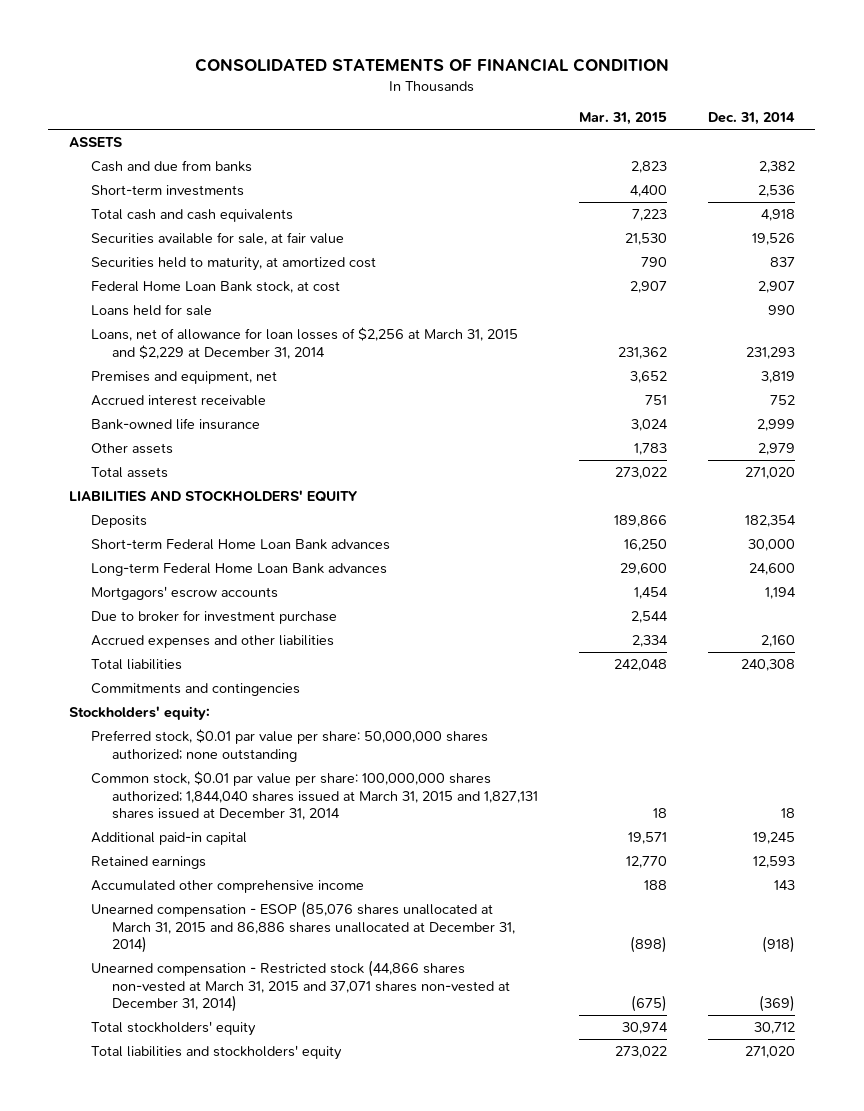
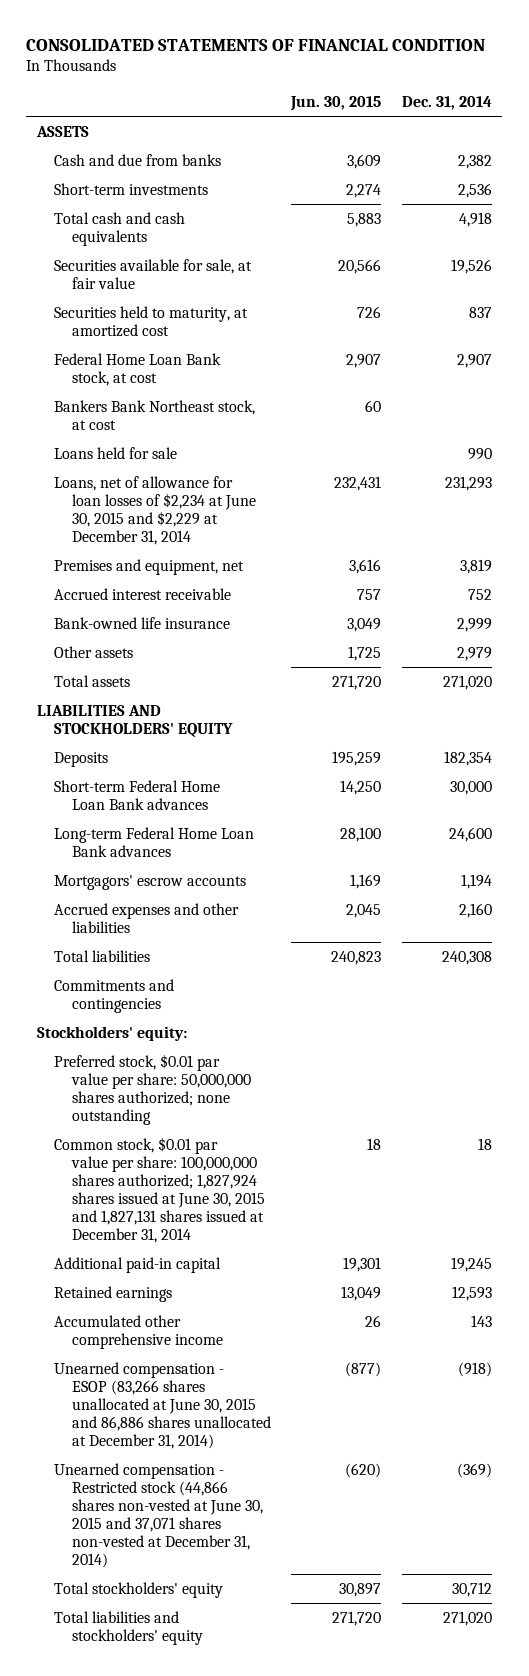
- | Mar. 31, 2015 | Dec. 31, 2014
+ | Jun. 30, 2015 | Dec. 31, 2014
+ Bankers Bank Northeast stock, at cost | 60 |
- Loans, net of allowance for loan losses of $2,256 at March 31, 2015 and $2,229 at December 31, 2014 | 231,362 | 231,293
+ Loans, net of allowance for loan losses of $2,234 at June 30, 2015 and $2,229 at December 31, 2014 | 232,431 | 231,293
- Due to broker for investment purchase | 2,544 |
- Common stock, $0.01 par value per share: 100,000,000 shares authorized; 1,844,040 shares issued at March 31, 2015 and 1,827,131 shares issued at December 31, 2014 | 18 | 18
+ Common stock, $0.01 par value per share: 100,000,000 shares authorized; 1,827,924 shares issued at June 30, 2015 and 1,827,131 shares issued at December 31, 2014 | 18 | 18
- Unearned compensation - ESOP (85,076 shares unallocated at March 31, 2015 and 86,886 shares unallocated at December 31, 2014) | (898) | (918)
- Unearned compensation - Restricted stock (44,866 shares non-vested at March 31, 2015 and 37,071 shares non-vested at December 31, 2014) | (675) | (369)
+ Unearned compensation - ESOP (83,266 shares unallocated at June 30, 2015 and 86,886 shares unallocated at December 31, 2014) | (877) | (918)
+ Unearned compensation - Restricted stock (44,866 shares non-vested at June 30, 2015 and 37,071 shares non-vested at December 31, 2014) | (620) | (369)

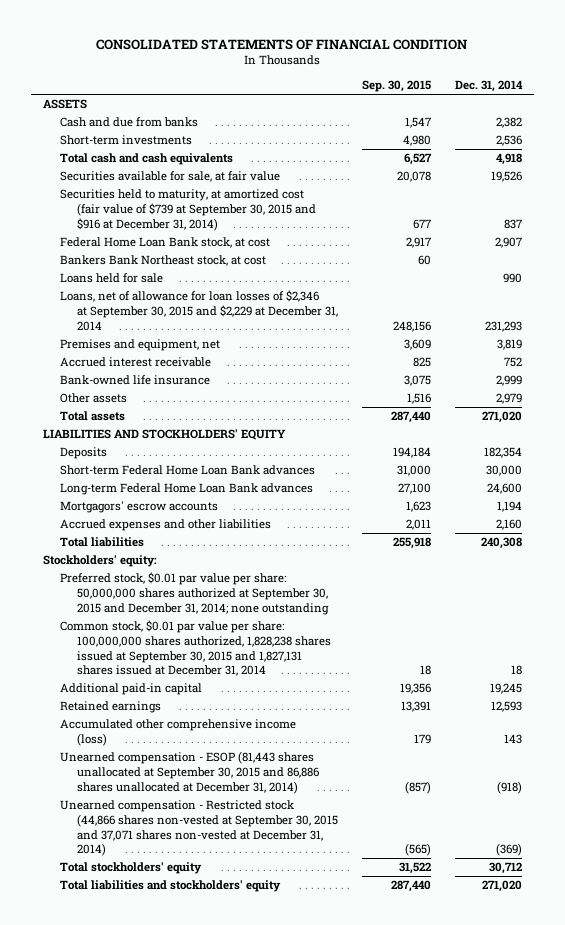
- | Jun. 30, 2015 | Dec. 31, 2014
+ | Sep. 30, 2015 | Dec. 31, 2014
- Securities held to maturity, at amortized cost | 726 | 837
+ Securities held to maturity, at amortized cost (fair value of $739 at September 30, 2015 and $916 at December 31, 2014) | 677 | 837
- Loans, net of allowance for loan losses of $2,234 at June 30, 2015 and $2,229 at December 31, 2014 | 232,431 | 231,293
+ Loans, net of allowance for loan losses of $2,346 at September 30, 2015 and $2,229 at December 31, 2014 | 248,156 | 231,293
- Commitments and contingencies
- Preferred stock, $0.01 par value per share: 50,000,000 shares authorized; none outstanding
- Common stock, $0.01 par value per share: 100,000,000 shares authorized; 1,827,924 shares issued at June 30, 2015 and 1,827,131 shares issued at December 31, 2014 | 18 | 18
+ Preferred stock, $0.01 par value per share: 50,000,000 shares authorized at September 30, 2015 and December 31, 2014; none outstanding
+ Common stock, $0.01 par value per share: 100,000,000 shares authorized, 1,828,238 shares issued at September 30, 2015 and 1,827,131 shares issued at December 31, 2014 | 18 | 18
- Accumulated other comprehensive income | 26 | 143
- Unearned compensation - ESOP (83,266 shares unallocated at June 30, 2015 and 86,886 shares unallocated at December 31, 2014) | (877) | (918)
- Unearned compensation - Restricted stock (44,866 shares non-vested at June 30, 2015 and 37,071 shares non-vested at December 31, 2014) | (620) | (369)
+ Accumulated other comprehensive income (loss) | 179 | 143
+ Unearned compensation - ESOP (81,443 shares unallocated at September 30, 2015 and 86,886 shares unallocated at December 31, 2014) | (857) | (918)
+ Unearned compensation - Restricted stock (44,866 shares non-vested at September 30, 2015 and 37,071 shares non-vested at December 31, 2014) | (565) | (369)

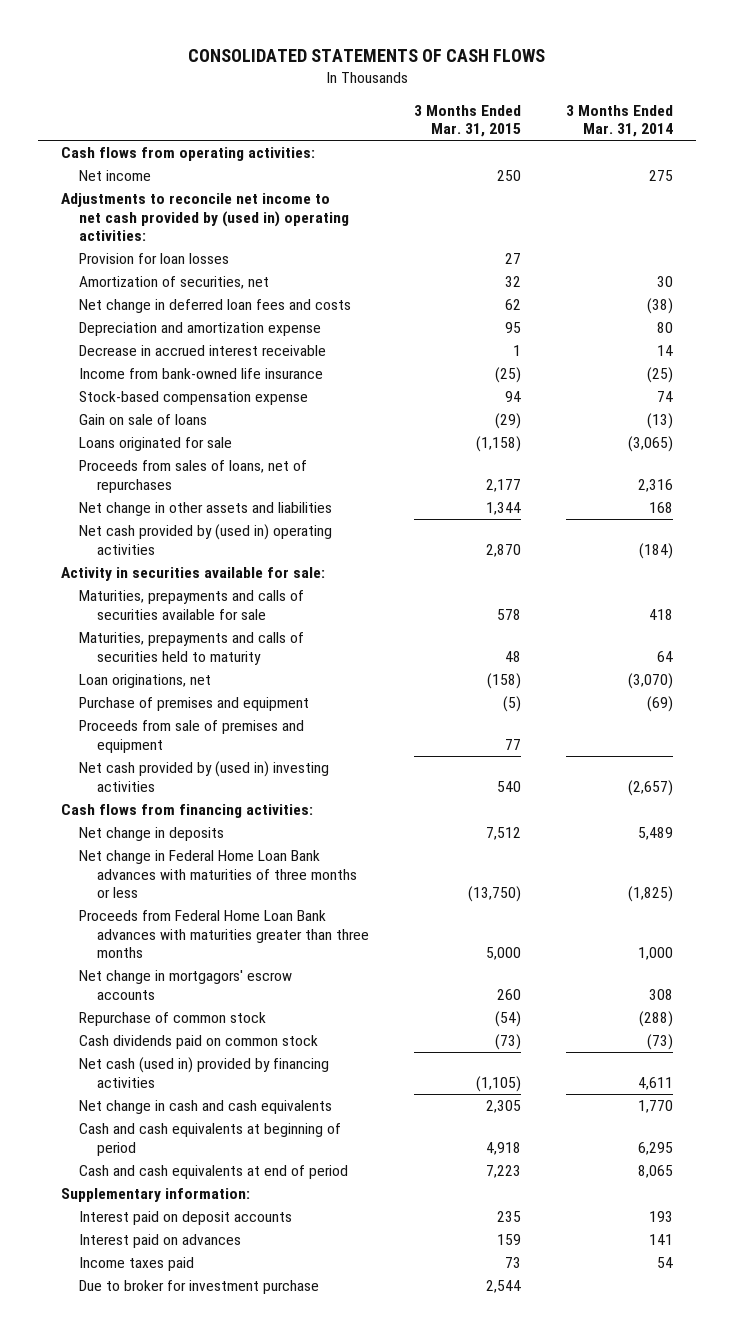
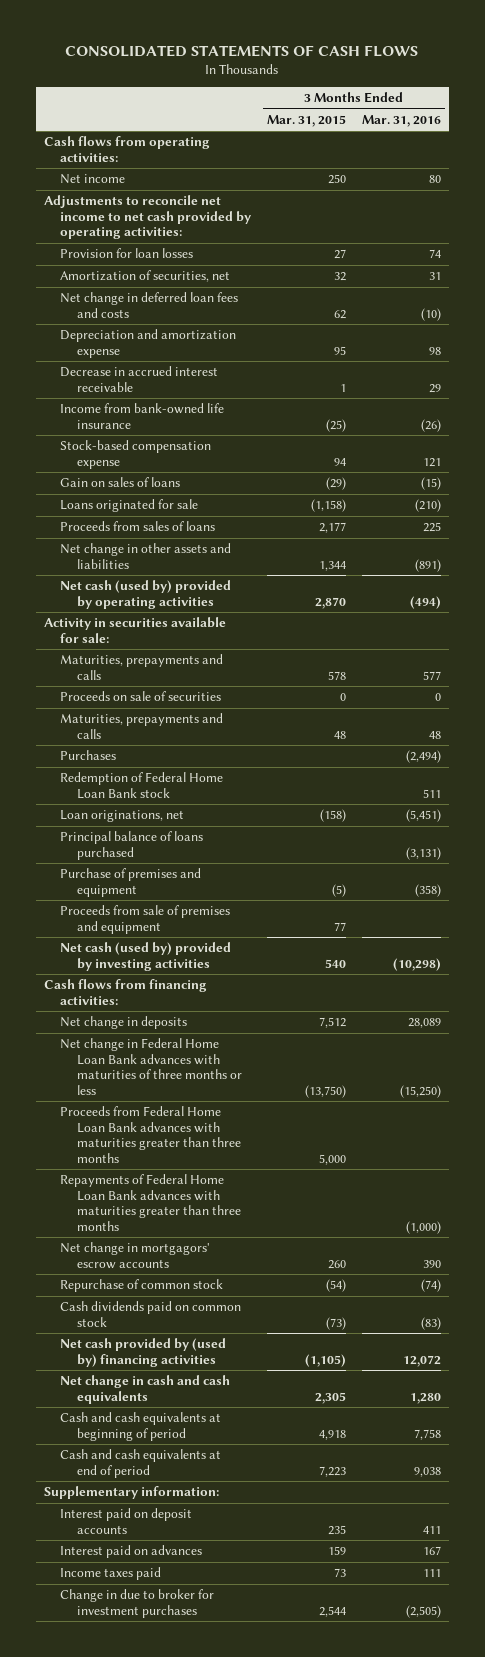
- | 3 Months Ended Mar. 31, 2015 | 3 Months Ended Mar. 31, 2014
+ | 3 Months Ended Mar. 31, 2015 | 3 Months Ended Mar. 31, 2016
- Adjustments to reconcile net income to net cash provided by (used in) operating activities:
+ Adjustments to reconcile net income to net cash provided by operating activities:
- Gain on sale of loans | (29) | (13)
+ Gain on sales of loans | (29) | (15)
- Proceeds from sales of loans, net of repurchases | 2,177 | 2,316
+ Proceeds from sales of loans | 2,177 | 225
- Net cash provided by (used in) operating activities | 2,870 | (184)
+ Net cash (used by) provided by operating activities | 2,870 | (494)
- Maturities, prepayments and calls of securities available for sale | 578 | 418
- Maturities, prepayments and calls of securities held to maturity | 48 | 64
+ Maturities, prepayments and calls | 578 | 577
+ Proceeds on sale of securities | 0 | 0
+ Maturities, prepayments and calls | 48 | 48
+ Purchases | | (2,494)
+ Redemption of Federal Home Loan Bank stock | | 511
+ Principal balance of loans purchased | | (3,131)
- Net cash provided by (used in) investing activities | 540 | (2,657)
+ Net cash (used by) provided by investing activities | 540 | (10,298)
+ Repayments of Federal Home Loan Bank advances with maturities greater than three months | | (1,000)
- Net cash (used in) provided by financing activities | (1,105) | 4,611
+ Net cash provided by (used by) financing activities | (1,105) | 12,072
- Due to broker for investment purchase | 2,544 |
+ Change in due to broker for investment purchases | 2,544 | (2,505)

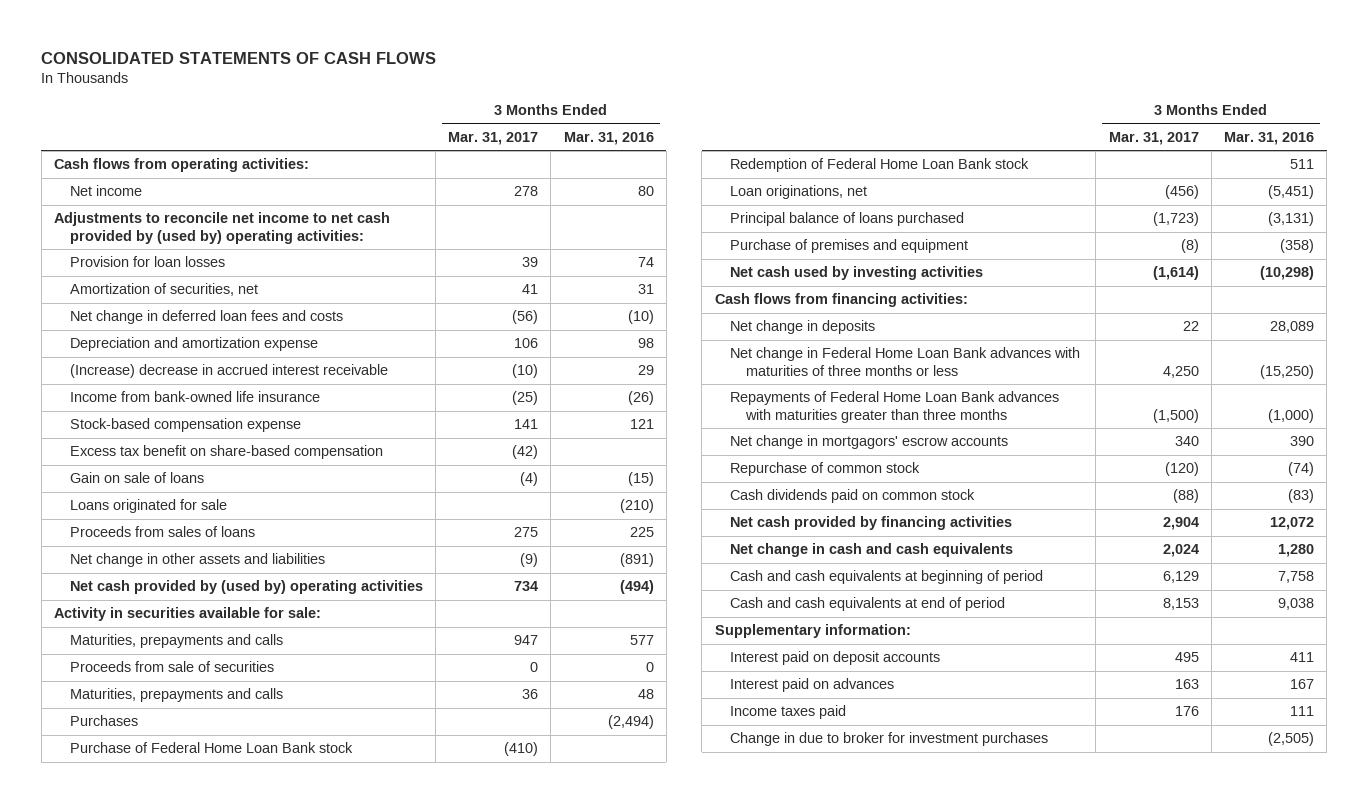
- | 3 Months Ended Mar. 31, 2015 | 3 Months Ended Mar. 31, 2016
+ | 3 Months Ended Mar. 31, 2017 | 3 Months Ended Mar. 31, 2016
- Adjustments to reconcile net income to net cash provided by operating activities:
+ Adjustments to reconcile net income to net cash provided by (used by) operating activities:
- Decrease in accrued interest receivable | 1 | 29
+ (Increase) decrease in accrued interest receivable | (10) | 29
- Gain on sales of loans | (29) | (15)
+ Excess tax benefit on share-based compensation | (42) |
+ Gain on sale of loans | (4) | (15)
- Net cash (used by) provided by operating activities | 2,870 | (494)
+ Net cash provided by (used by) operating activities | 734 | (494)
- Proceeds on sale of securities | 0 | 0
+ Proceeds from sale of securities | 0 | 0
+ Purchase of Federal Home Loan Bank stock | (410) |
- Proceeds from sale of premises and equipment | 77 |
- Net cash (used by) provided by investing activities | 540 | (10,298)
+ Net cash used by investing activities | (1,614) | (10,298)
- Proceeds from Federal Home Loan Bank advances with maturities greater than three months | 5,000 |
- Net cash provided by (used by) financing activities | (1,105) | 12,072
+ Net cash provided by financing activities | 2,904 | 12,072

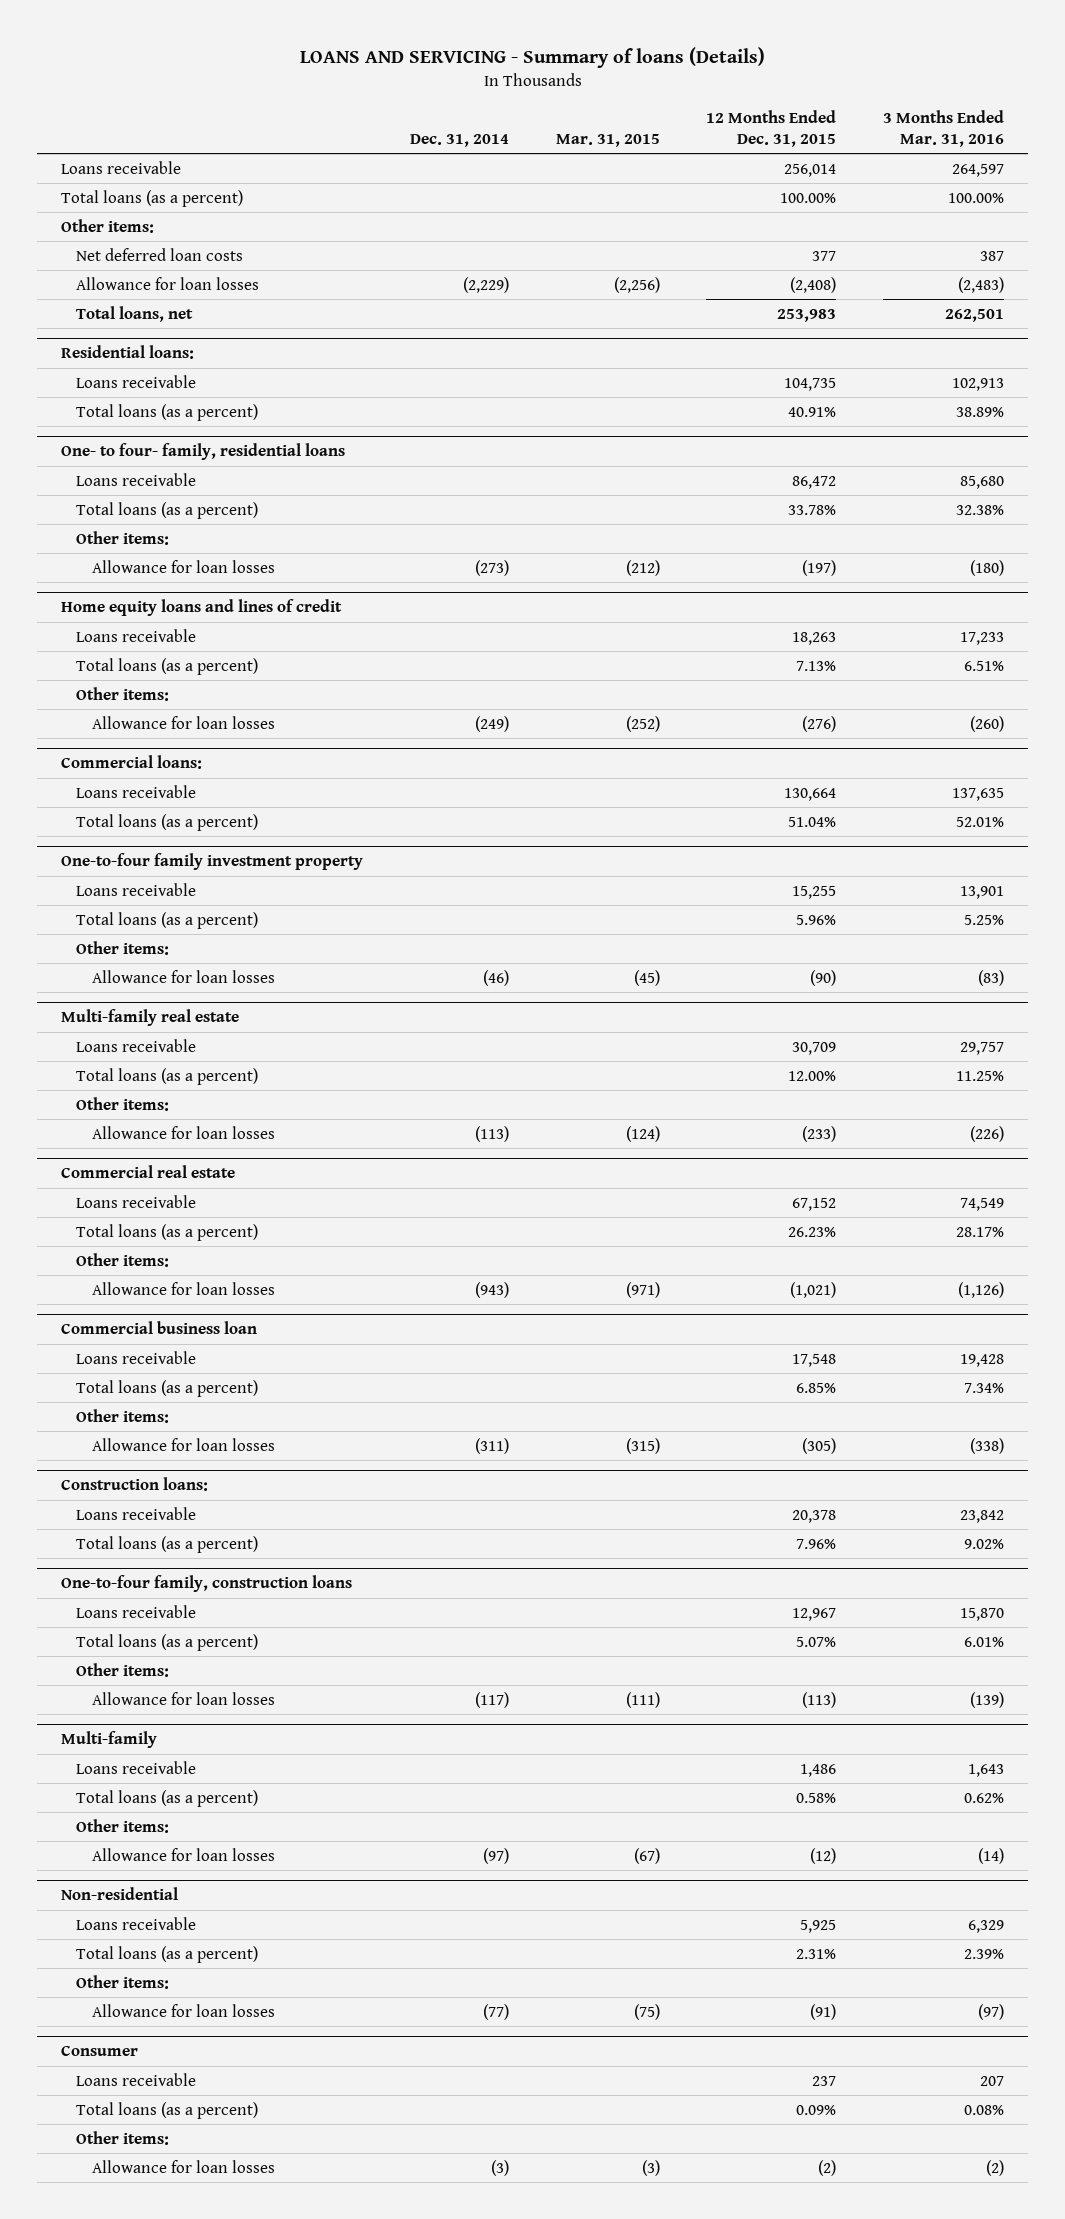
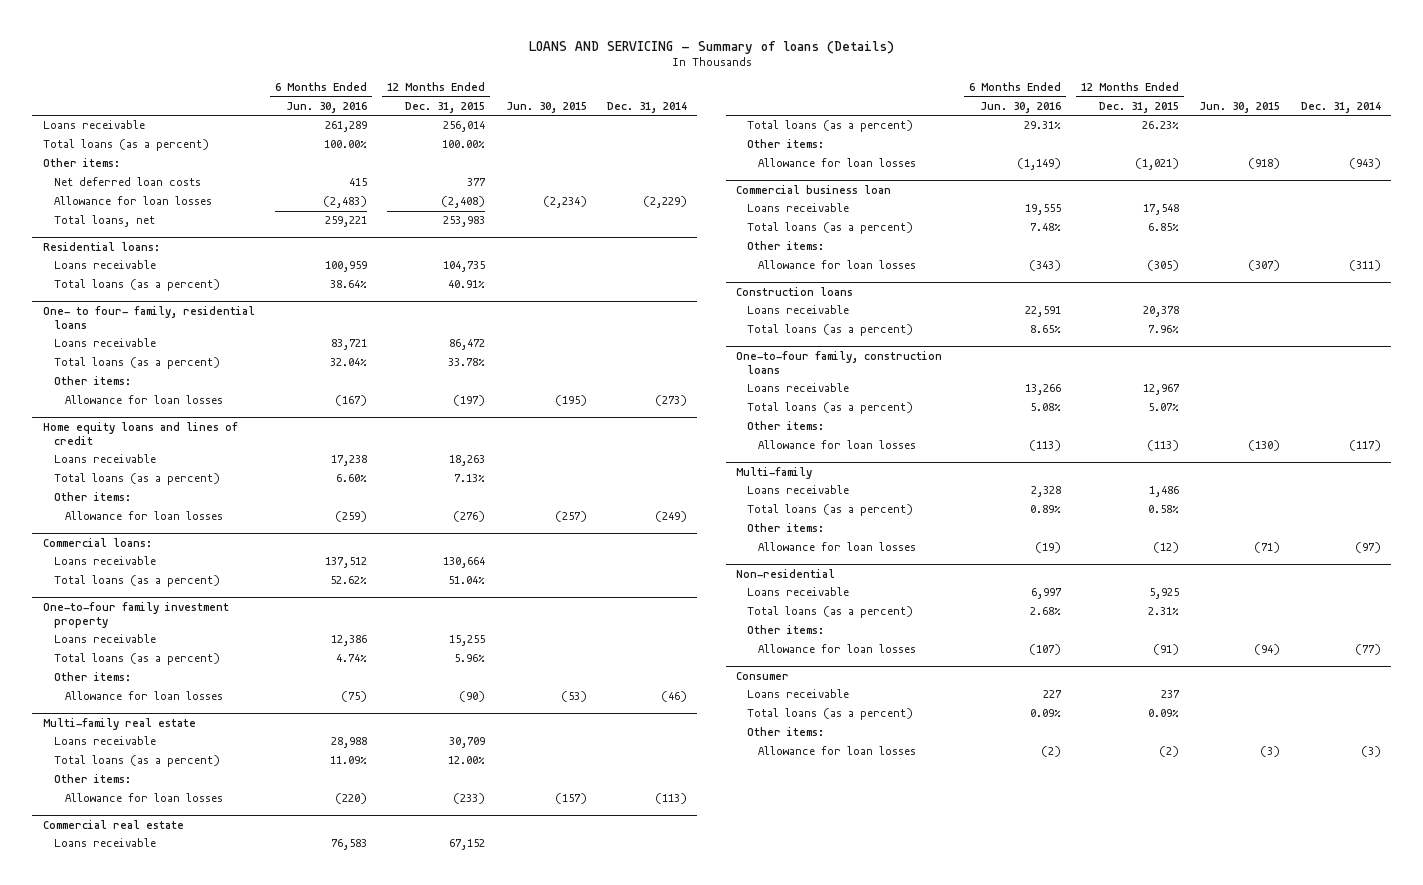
- | Dec. 31, 2014 | Mar. 31, 2015 | 12 Months Ended Dec. 31, 2015 | 3 Months Ended Mar. 31, 2016
+ | 6 Months Ended Jun. 30, 2016 | 12 Months Ended Dec. 31, 2015 | Jun. 30, 2015 | Dec. 31, 2014
- Construction loans:
+ Construction loans

